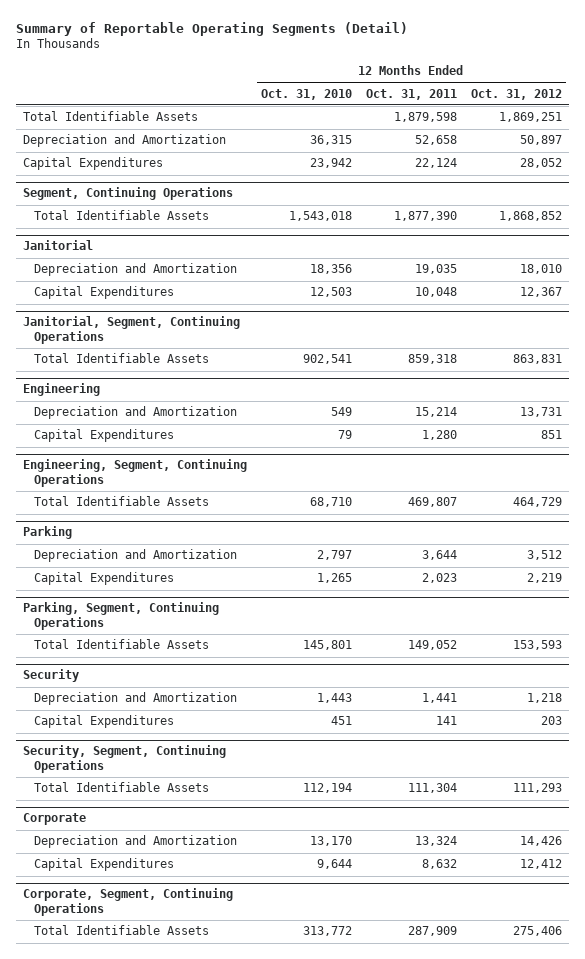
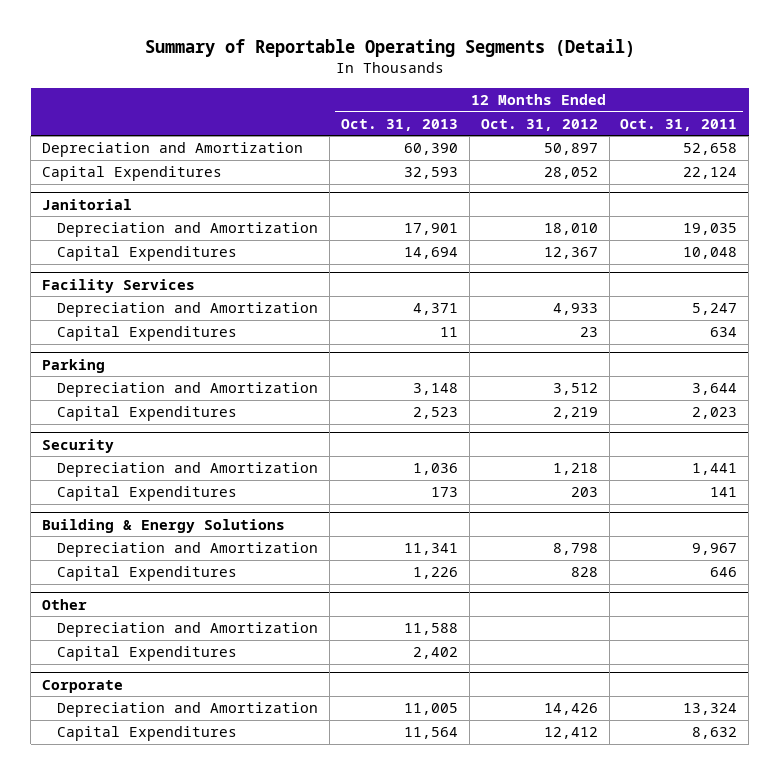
- | 12 Months Ended Oct. 31, 2010 | 12 Months Ended Oct. 31, 2011 | 12 Months Ended Oct. 31, 2012
+ | 12 Months Ended Oct. 31, 2013 | 12 Months Ended Oct. 31, 2012 | 12 Months Ended Oct. 31, 2011
- Total Identifiable Assets | | 1,879,598 | 1,869,251
- Segment, Continuing Operations
- Total Identifiable Assets | 1,543,018 | 1,877,390 | 1,868,852
- Janitorial, Segment, Continuing Operations
- Total Identifiable Assets | 902,541 | 859,318 | 863,831
- Engineering
- Depreciation and Amortization | 549 | 15,214 | 13,731
- Capital Expenditures | 79 | 1,280 | 851
- Engineering, Segment, Continuing Operations
- Total Identifiable Assets | 68,710 | 469,807 | 464,729
+ Facility Services
+ Depreciation and Amortization | 4,371 | 4,933 | 5,247
+ Capital Expenditures | 11 | 23 | 634
- Parking, Segment, Continuing Operations
- Total Identifiable Assets | 145,801 | 149,052 | 153,593
- Security, Segment, Continuing Operations
- Total Identifiable Assets | 112,194 | 111,304 | 111,293
+ Building & Energy Solutions
+ Depreciation and Amortization | 11,341 | 8,798 | 9,967
+ Capital Expenditures | 1,226 | 828 | 646
+ Other
+ Depreciation and Amortization | 11,588 | |
+ Capital Expenditures | 2,402 | |
- Corporate, Segment, Continuing Operations
- Total Identifiable Assets | 313,772 | 287,909 | 275,406

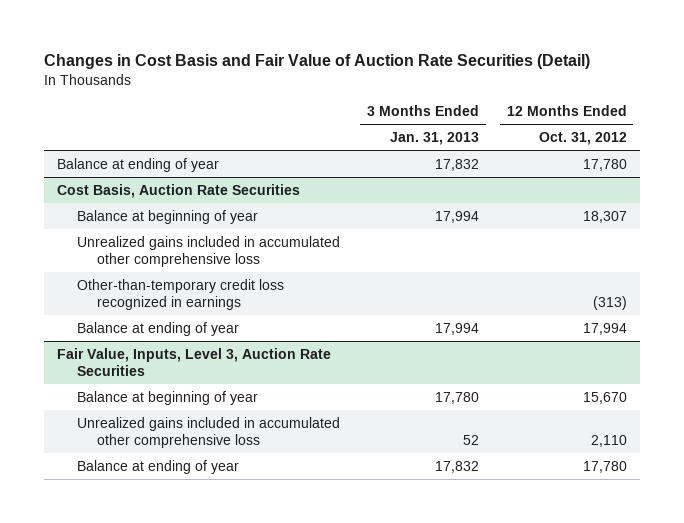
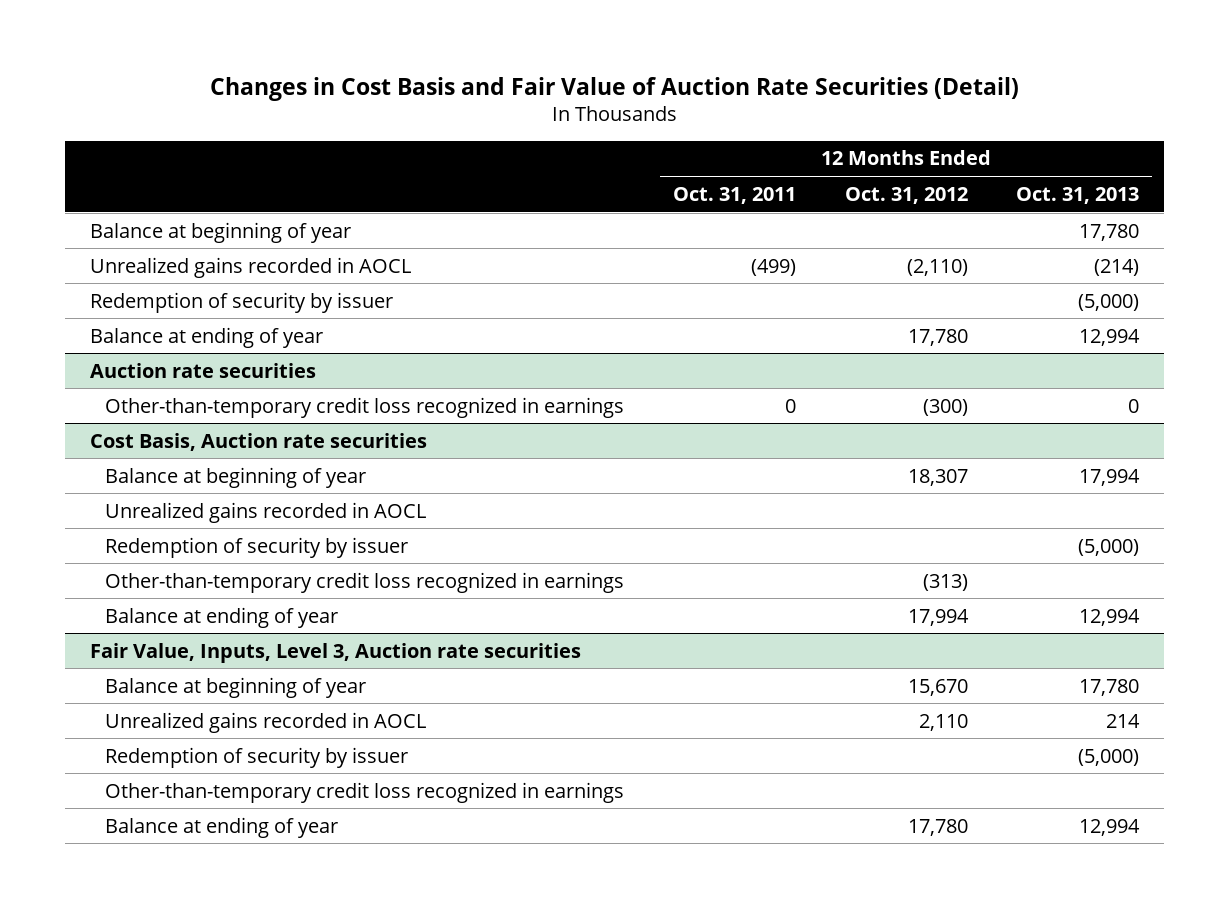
- | 3 Months Ended Jan. 31, 2013 | 12 Months Ended Oct. 31, 2012
+ | 12 Months Ended Oct. 31, 2011 | 12 Months Ended Oct. 31, 2012 | 12 Months Ended Oct. 31, 2013
+ Balance at beginning of year | | | 17,780
+ Unrealized gains recorded in AOCL | (499) | (2,110) | (214)
+ Redemption of security by issuer | | | (5,000)
- Cost Basis, Auction Rate Securities
+ Auction rate securities
+ Other-than-temporary credit loss recognized in earnings | 0 | (300) | 0
+ Cost Basis, Auction rate securities
- Unrealized gains included in accumulated other comprehensive loss
+ Unrealized gains recorded in AOCL
+ Redemption of security by issuer | | | (5,000)
- Fair Value, Inputs, Level 3, Auction Rate Securities
+ Fair Value, Inputs, Level 3, Auction rate securities
- Unrealized gains included in accumulated other comprehensive loss | 52 | 2,110
+ Unrealized gains recorded in AOCL | | 2,110 | 214
+ Redemption of security by issuer | | | (5,000)
+ Other-than-temporary credit loss recognized in earnings

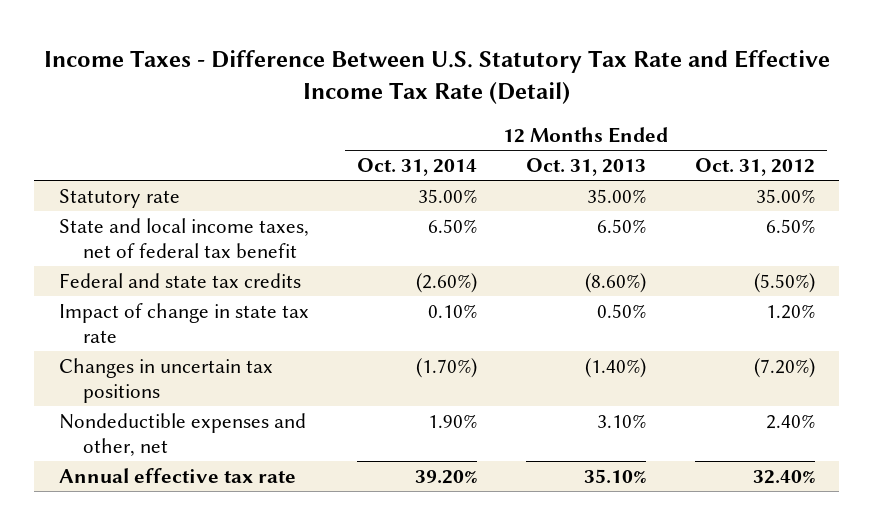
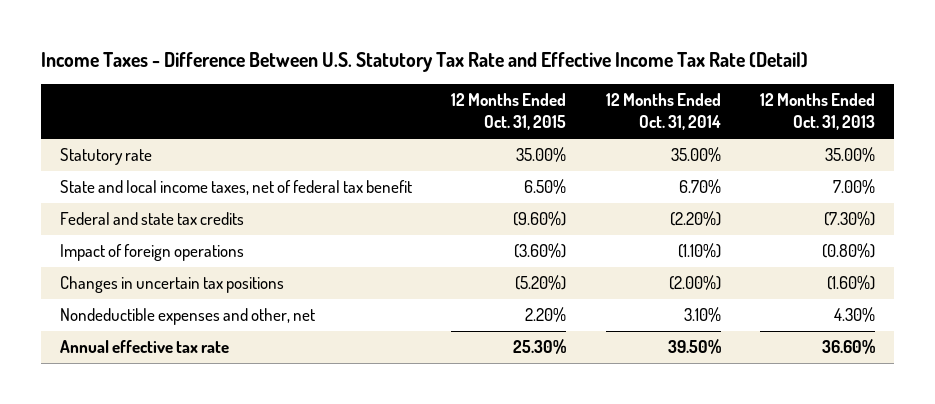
- | 12 Months Ended Oct. 31, 2014 | 12 Months Ended Oct. 31, 2013 | 12 Months Ended Oct. 31, 2012
+ | 12 Months Ended Oct. 31, 2015 | 12 Months Ended Oct. 31, 2014 | 12 Months Ended Oct. 31, 2013
- State and local income taxes, net of federal tax benefit | 6.50% | 6.50% | 6.50%
- Federal and state tax credits | (2.60%) | (8.60%) | (5.50%)
- Impact of change in state tax rate | 0.10% | 0.50% | 1.20%
- Changes in uncertain tax positions | (1.70%) | (1.40%) | (7.20%)
- Nondeductible expenses and other, net | 1.90% | 3.10% | 2.40%
- Annual effective tax rate | 39.20% | 35.10% | 32.40%
+ State and local income taxes, net of federal tax benefit | 6.50% | 6.70% | 7.00%
+ Federal and state tax credits | (9.60%) | (2.20%) | (7.30%)
+ Impact of foreign operations | (3.60%) | (1.10%) | (0.80%)
+ Changes in uncertain tax positions | (5.20%) | (2.00%) | (1.60%)
+ Nondeductible expenses and other, net | 2.20% | 3.10% | 4.30%
+ Annual effective tax rate | 25.30% | 39.50% | 36.60%

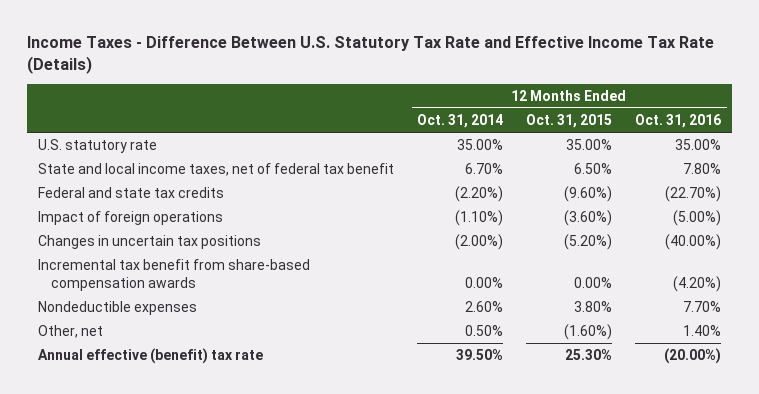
- Income Taxes - Difference Between U.S. Statutory Tax Rate and Effective Income Tax Rate (Detail)
+ Income Taxes - Difference Between U.S. Statutory Tax Rate and Effective Income Tax Rate (Details)
- | 12 Months Ended Oct. 31, 2015 | 12 Months Ended Oct. 31, 2014 | 12 Months Ended Oct. 31, 2013
+ | 12 Months Ended Oct. 31, 2014 | 12 Months Ended Oct. 31, 2015 | 12 Months Ended Oct. 31, 2016
- Statutory rate | 35.00% | 35.00% | 35.00%
+ U.S. statutory rate | 35.00% | 35.00% | 35.00%
- Nondeductible expenses and other, net | 2.20% | 3.10% | 4.30%
- Annual effective tax rate | 25.30% | 39.50% | 36.60%
+ Incremental tax benefit from share-based compensation awards | 0.00% | 0.00% | (4.20%)
+ Nondeductible expenses | 2.60% | 3.80% | 7.70%
+ Other, net | 0.50% | (1.60%) | 1.40%
+ Annual effective (benefit) tax rate | 39.50% | 25.30% | (20.00%)

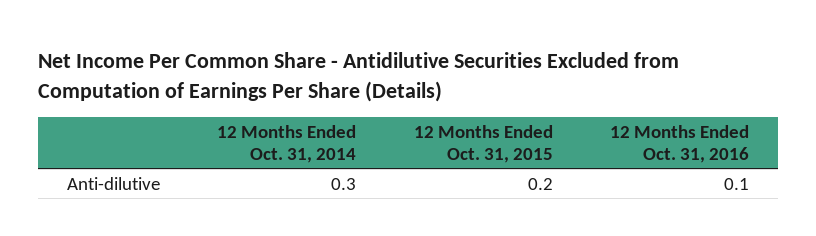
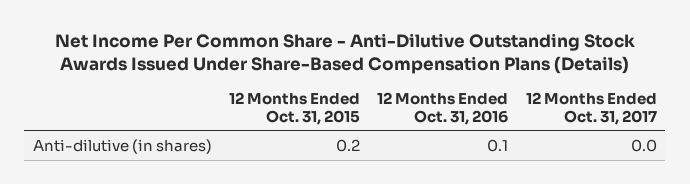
- Net Income Per Common Share - Antidilutive Securities Excluded from Computation of Earnings Per Share (Details)
+ Net Income Per Common Share - Anti-Dilutive Outstanding Stock Awards Issued Under Share-Based Compensation Plans (Details)
- | 12 Months Ended Oct. 31, 2014 | 12 Months Ended Oct. 31, 2015 | 12 Months Ended Oct. 31, 2016
+ | 12 Months Ended Oct. 31, 2015 | 12 Months Ended Oct. 31, 2016 | 12 Months Ended Oct. 31, 2017
- Anti-dilutive | 0.3 | 0.2 | 0.1
+ Anti-dilutive (in shares) | 0.2 | 0.1 | 0.0

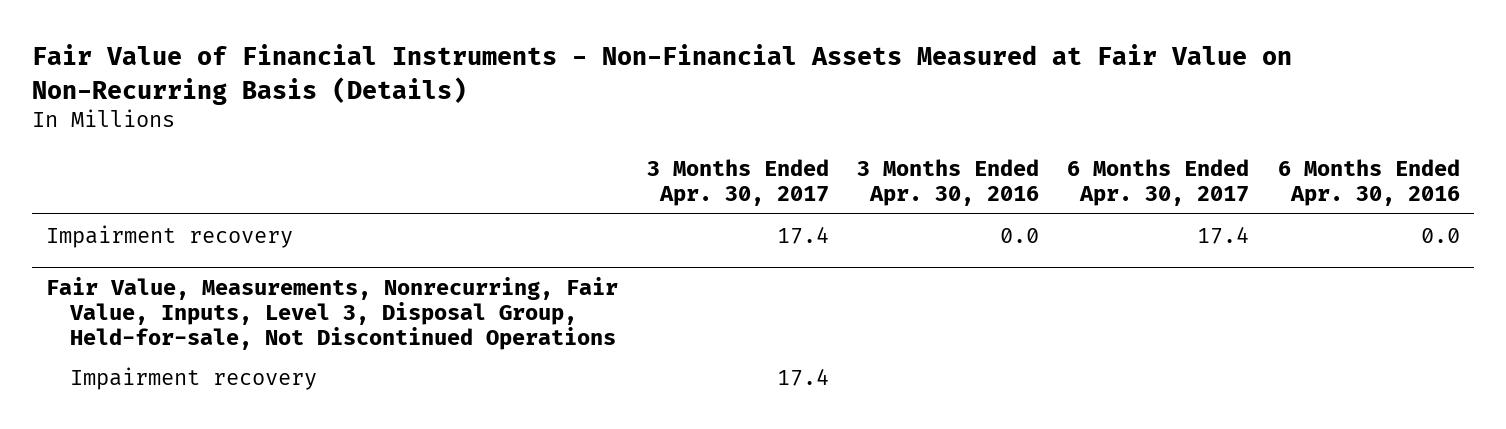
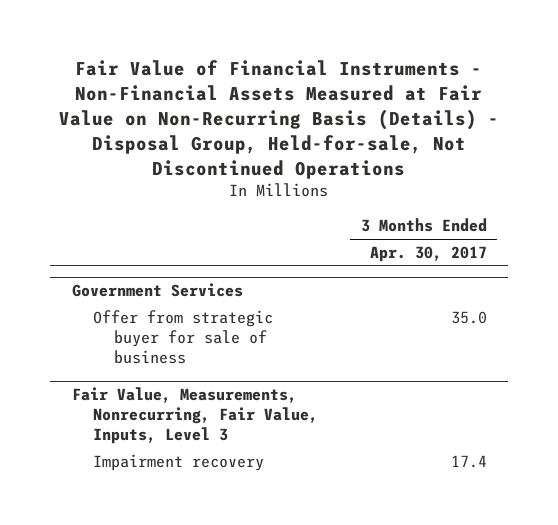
- Fair Value of Financial Instruments - Non-Financial Assets Measured at Fair Value on Non-Recurring Basis (Details)
+ Fair Value of Financial Instruments - Non-Financial Assets Measured at Fair Value on Non-Recurring Basis (Details) - Disposal Group, Held-for-sale, Not Discontinued Operations
- | 3 Months Ended Apr. 30, 2017 | 3 Months Ended Apr. 30, 2016 | 6 Months Ended Apr. 30, 2017 | 6 Months Ended Apr. 30, 2016
+ | 3 Months Ended Apr. 30, 2017
- Impairment recovery | 17.4 | 0.0 | 17.4 | 0.0
- Fair Value, Measurements, Nonrecurring, Fair Value, Inputs, Level 3, Disposal Group, Held-for-sale, Not Discontinued Operations
+ Government Services
+ Offer from strategic buyer for sale of business | 35.0
+ Fair Value, Measurements, Nonrecurring, Fair Value, Inputs, Level 3

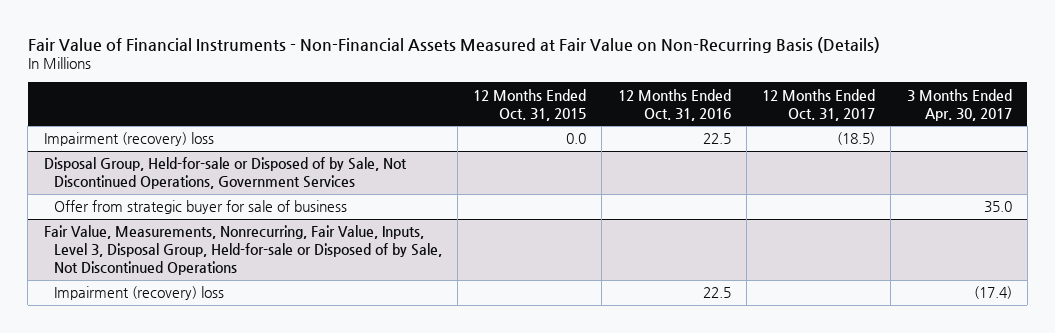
- Fair Value of Financial Instruments - Non-Financial Assets Measured at Fair Value on Non-Recurring Basis (Details) - Disposal Group, Held-for-sale, Not Discontinued Operations
+ Fair Value of Financial Instruments - Non-Financial Assets Measured at Fair Value on Non-Recurring Basis (Details)
- | 3 Months Ended Apr. 30, 2017
+ | 12 Months Ended Oct. 31, 2015 | 12 Months Ended Oct. 31, 2016 | 12 Months Ended Oct. 31, 2017 | 3 Months Ended Apr. 30, 2017
- Government Services
+ Impairment (recovery) loss | 0.0 | 22.5 | (18.5) |
+ Disposal Group, Held-for-sale or Disposed of by Sale, Not Discontinued Operations, Government Services
- Fair Value, Measurements, Nonrecurring, Fair Value, Inputs, Level 3
- Impairment recovery | 17.4
+ Fair Value, Measurements, Nonrecurring, Fair Value, Inputs, Level 3, Disposal Group, Held-for-sale or Disposed of by Sale, Not Discontinued Operations
+ Impairment (recovery) loss | | 22.5 | | (17.4)

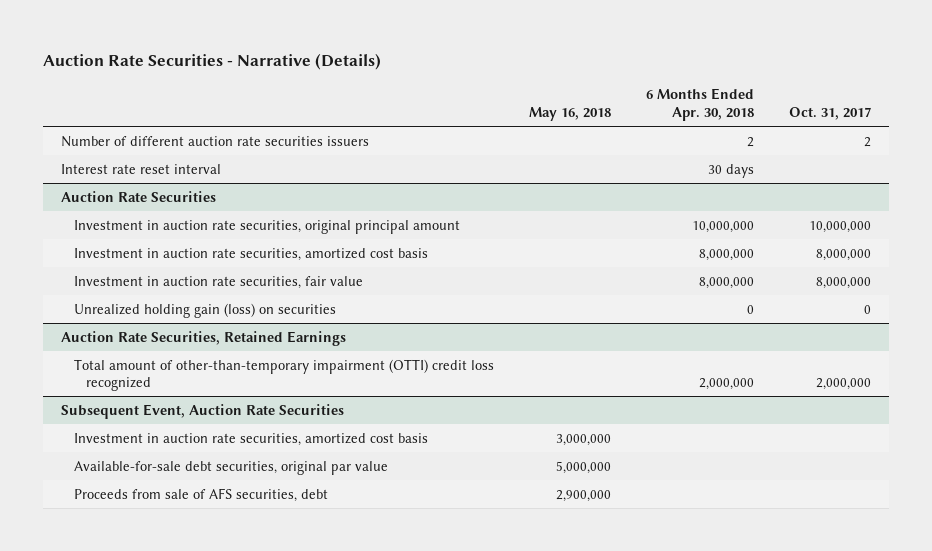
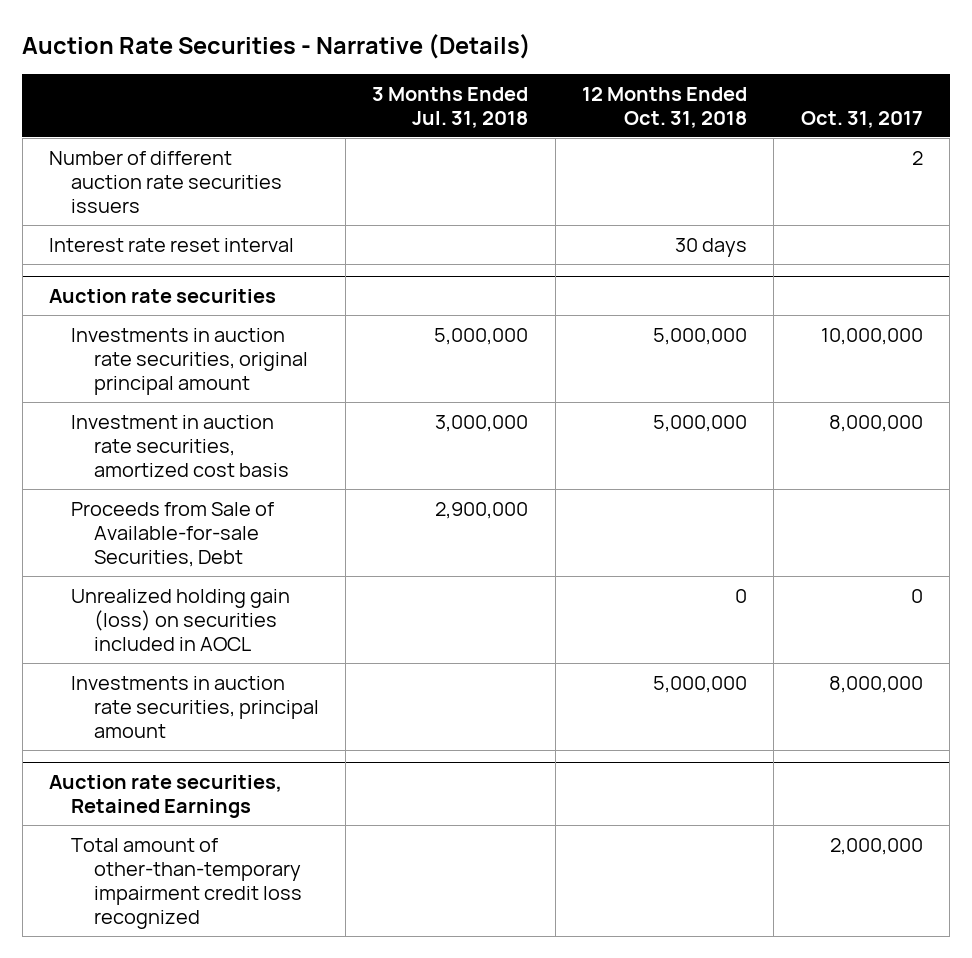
- | May 16, 2018 | 6 Months Ended Apr. 30, 2018 | Oct. 31, 2017
+ | 3 Months Ended Jul. 31, 2018 | 12 Months Ended Oct. 31, 2018 | Oct. 31, 2017
- Auction Rate Securities
- Investment in auction rate securities, original principal amount | | 10,000,000 | 10,000,000
+ Auction rate securities
+ Investments in auction rate securities, original principal amount | 5,000,000 | 5,000,000 | 10,000,000
- Investment in auction rate securities, fair value | | 8,000,000 | 8,000,000
- Unrealized holding gain (loss) on securities | | 0 | 0
- Auction Rate Securities, Retained Earnings
- Total amount of other-than-temporary impairment (OTTI) credit loss recognized | | 2,000,000 | 2,000,000
- Subsequent Event, Auction Rate Securities
- Investment in auction rate securities, amortized cost basis | 3,000,000 | |
- Available-for-sale debt securities, original par value | 5,000,000 | |
- Proceeds from sale of AFS securities, debt | 2,900,000 | |
+ Proceeds from Sale of Available-for-sale Securities, Debt | 2,900,000 | |
+ Unrealized holding gain (loss) on securities included in AOCL | | 0 | 0
+ Investments in auction rate securities, principal amount | | 5,000,000 | 8,000,000
+ Auction rate securities, Retained Earnings
+ Total amount of other-than-temporary impairment credit loss recognized | | | 2,000,000

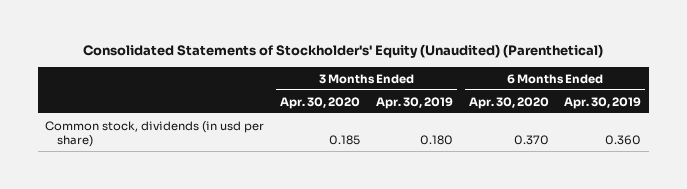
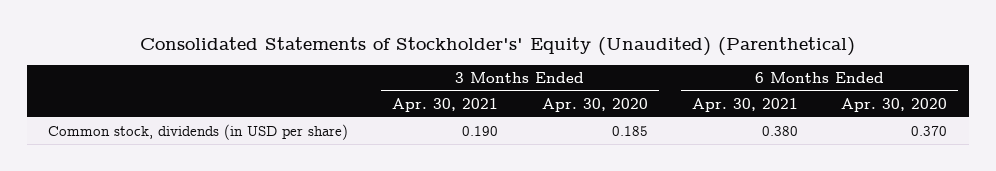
- | 3 Months Ended Apr. 30, 2020 | 3 Months Ended Apr. 30, 2019 | 6 Months Ended Apr. 30, 2020 | 6 Months Ended Apr. 30, 2019
+ | 3 Months Ended Apr. 30, 2021 | 3 Months Ended Apr. 30, 2020 | 6 Months Ended Apr. 30, 2021 | 6 Months Ended Apr. 30, 2020
- Common stock, dividends (in usd per share) | 0.185 | 0.180 | 0.370 | 0.360
+ Common stock, dividends (in USD per share) | 0.190 | 0.185 | 0.380 | 0.370

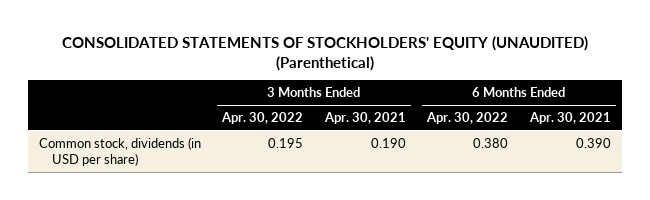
- Consolidated Statements of Stockholder's' Equity (Unaudited) (Parenthetical)
+ CONSOLIDATED STATEMENTS OF STOCKHOLDERS' EQUITY (UNAUDITED) (Parenthetical)
- | 3 Months Ended Apr. 30, 2021 | 3 Months Ended Apr. 30, 2020 | 6 Months Ended Apr. 30, 2021 | 6 Months Ended Apr. 30, 2020
+ | 3 Months Ended Apr. 30, 2022 | 3 Months Ended Apr. 30, 2021 | 6 Months Ended Apr. 30, 2022 | 6 Months Ended Apr. 30, 2021
- Common stock, dividends (in USD per share) | 0.190 | 0.185 | 0.380 | 0.370
+ Common stock, dividends (in USD per share) | 0.195 | 0.190 | 0.380 | 0.390

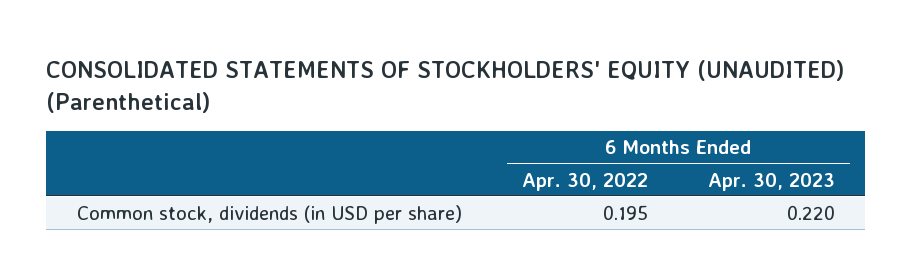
- | 3 Months Ended Apr. 30, 2022 | 3 Months Ended Apr. 30, 2021 | 6 Months Ended Apr. 30, 2022 | 6 Months Ended Apr. 30, 2021
+ | 6 Months Ended Apr. 30, 2022 | 6 Months Ended Apr. 30, 2023
- Common stock, dividends (in USD per share) | 0.195 | 0.190 | 0.380 | 0.390
+ Common stock, dividends (in USD per share) | 0.195 | 0.220

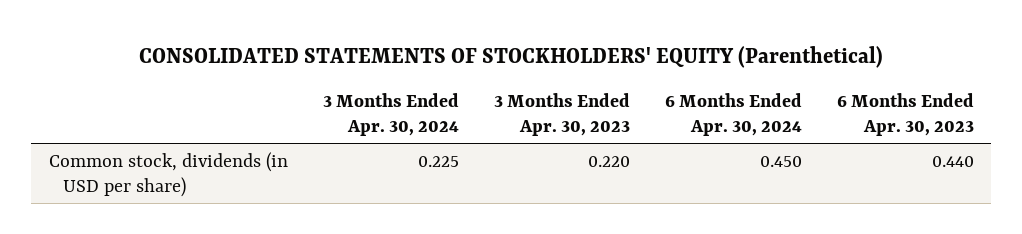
- CONSOLIDATED STATEMENTS OF STOCKHOLDERS' EQUITY (UNAUDITED) (Parenthetical)
+ CONSOLIDATED STATEMENTS OF STOCKHOLDERS' EQUITY (Parenthetical)
- | 6 Months Ended Apr. 30, 2022 | 6 Months Ended Apr. 30, 2023
+ | 3 Months Ended Apr. 30, 2024 | 3 Months Ended Apr. 30, 2023 | 6 Months Ended Apr. 30, 2024 | 6 Months Ended Apr. 30, 2023
- Common stock, dividends (in USD per share) | 0.195 | 0.220
+ Common stock, dividends (in USD per share) | 0.225 | 0.220 | 0.450 | 0.440

